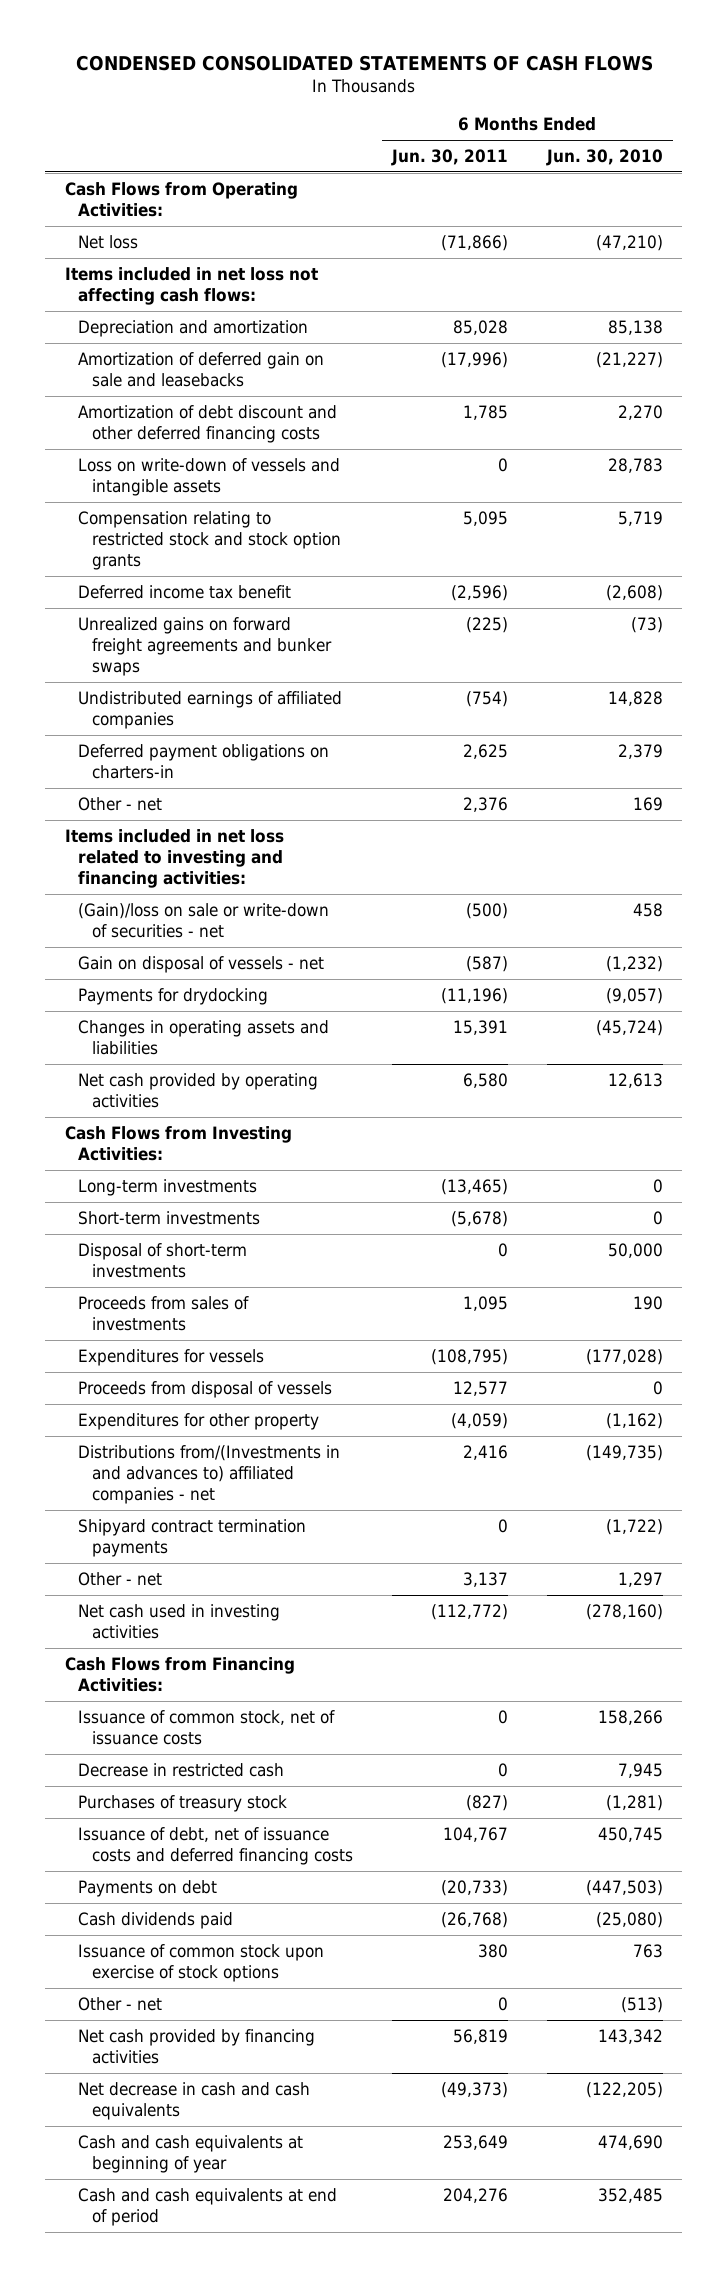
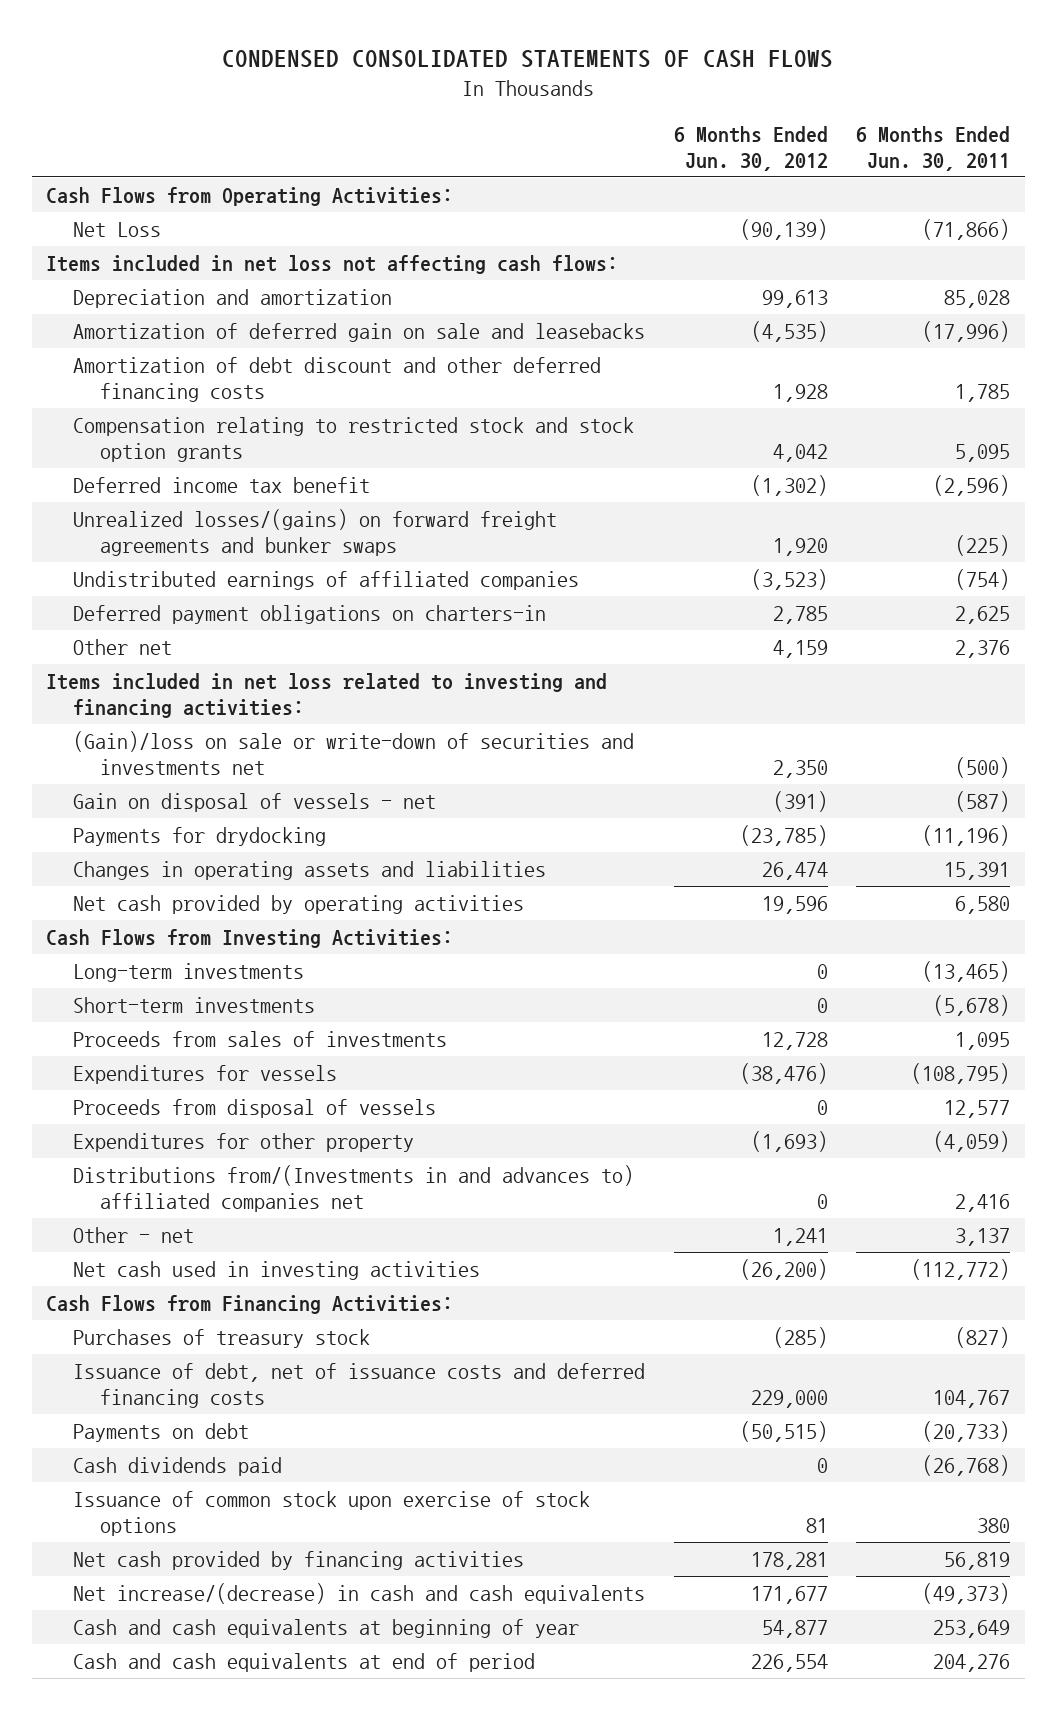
- | 6 Months Ended Jun. 30, 2011 | 6 Months Ended Jun. 30, 2010
+ | 6 Months Ended Jun. 30, 2012 | 6 Months Ended Jun. 30, 2011
- Net loss | (71,866) | (47,210)
+ Net Loss | (90,139) | (71,866)
- Loss on write-down of vessels and intangible assets | 0 | 28,783
- Unrealized gains on forward freight agreements and bunker swaps | (225) | (73)
+ Unrealized losses/(gains) on forward freight agreements and bunker swaps | 1,920 | (225)
- Other - net | 2,376 | 169
+ Other net | 4,159 | 2,376
- (Gain)/loss on sale or write-down of securities - net | (500) | 458
+ (Gain)/loss on sale or write-down of securities and investments net | 2,350 | (500)
- Disposal of short-term investments | 0 | 50,000
- Distributions from/(Investments in and advances to) affiliated companies - net | 2,416 | (149,735)
- Shipyard contract termination payments | 0 | (1,722)
+ Distributions from/(Investments in and advances to) affiliated companies net | 0 | 2,416
- Issuance of common stock, net of issuance costs | 0 | 158,266
- Decrease in restricted cash | 0 | 7,945
- Other - net | 0 | (513)
- Net decrease in cash and cash equivalents | (49,373) | (122,205)
+ Net increase/(decrease) in cash and cash equivalents | 171,677 | (49,373)

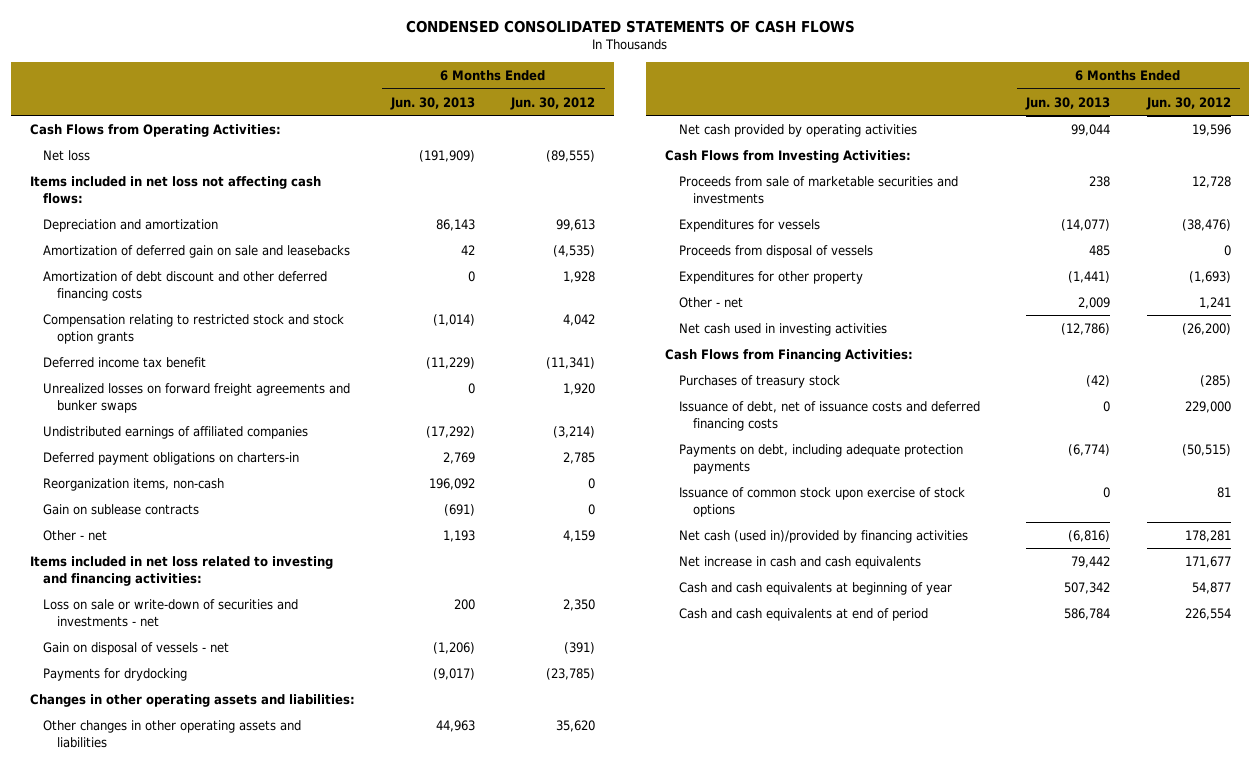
- | 6 Months Ended Jun. 30, 2012 | 6 Months Ended Jun. 30, 2011
+ | 6 Months Ended Jun. 30, 2013 | 6 Months Ended Jun. 30, 2012
- Net Loss | (90,139) | (71,866)
+ Net loss | (191,909) | (89,555)
- Deferred income tax benefit | (1,302) | (2,596)
- Unrealized losses/(gains) on forward freight agreements and bunker swaps | 1,920 | (225)
- Undistributed earnings of affiliated companies | (3,523) | (754)
+ Deferred income tax benefit | (11,229) | (11,341)
+ Unrealized losses on forward freight agreements and bunker swaps | 0 | 1,920
+ Undistributed earnings of affiliated companies | (17,292) | (3,214)
- Other net | 4,159 | 2,376
+ Reorganization items, non-cash | 196,092 | 0
+ Gain on sublease contracts | (691) | 0
+ Other - net | 1,193 | 4,159
- (Gain)/loss on sale or write-down of securities and investments net | 2,350 | (500)
+ Loss on sale or write-down of securities and investments - net | 200 | 2,350
- Changes in operating assets and liabilities | 26,474 | 15,391
+ Changes in other operating assets and liabilities:
+ Other changes in other operating assets and liabilities | 44,963 | 35,620
- Long-term investments | 0 | (13,465)
- Short-term investments | 0 | (5,678)
- Proceeds from sales of investments | 12,728 | 1,095
+ Proceeds from sale of marketable securities and investments | 238 | 12,728
- Distributions from/(Investments in and advances to) affiliated companies net | 0 | 2,416
- Payments on debt | (50,515) | (20,733)
- Cash dividends paid | 0 | (26,768)
+ Payments on debt, including adequate protection payments | (6,774) | (50,515)
- Net cash provided by financing activities | 178,281 | 56,819
- Net increase/(decrease) in cash and cash equivalents | 171,677 | (49,373)
+ Net cash (used in)/provided by financing activities | (6,816) | 178,281
+ Net increase in cash and cash equivalents | 79,442 | 171,677

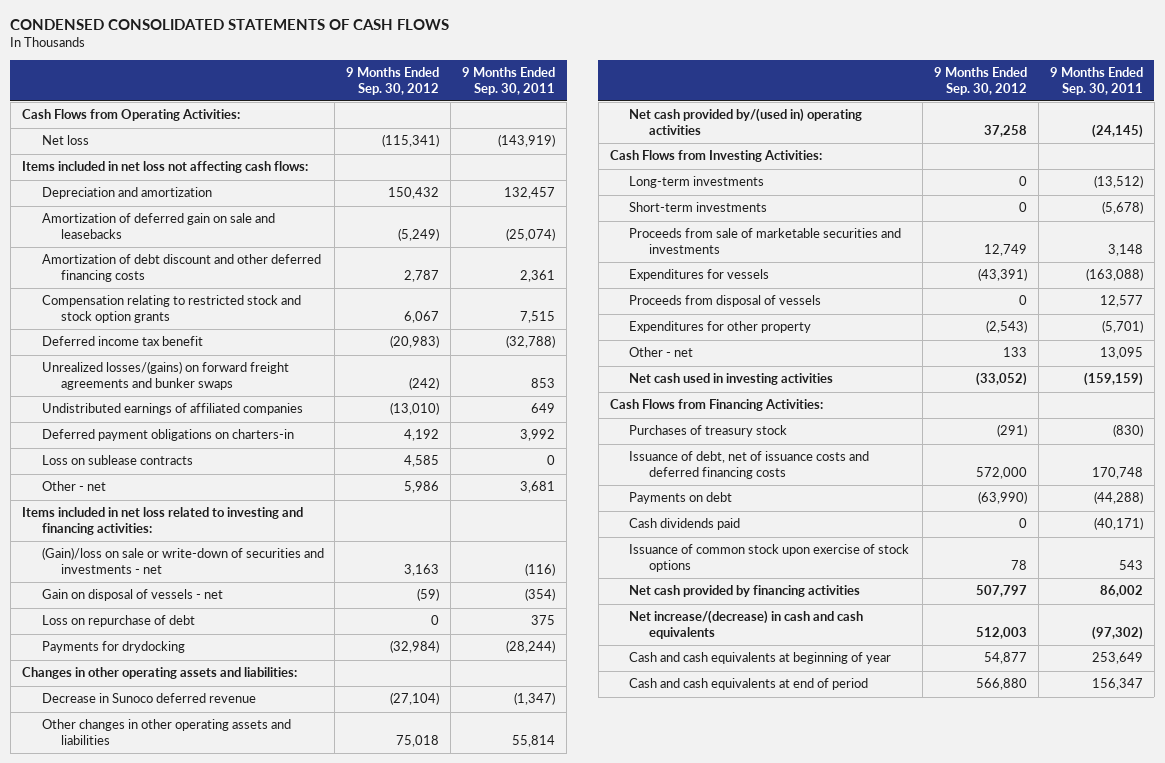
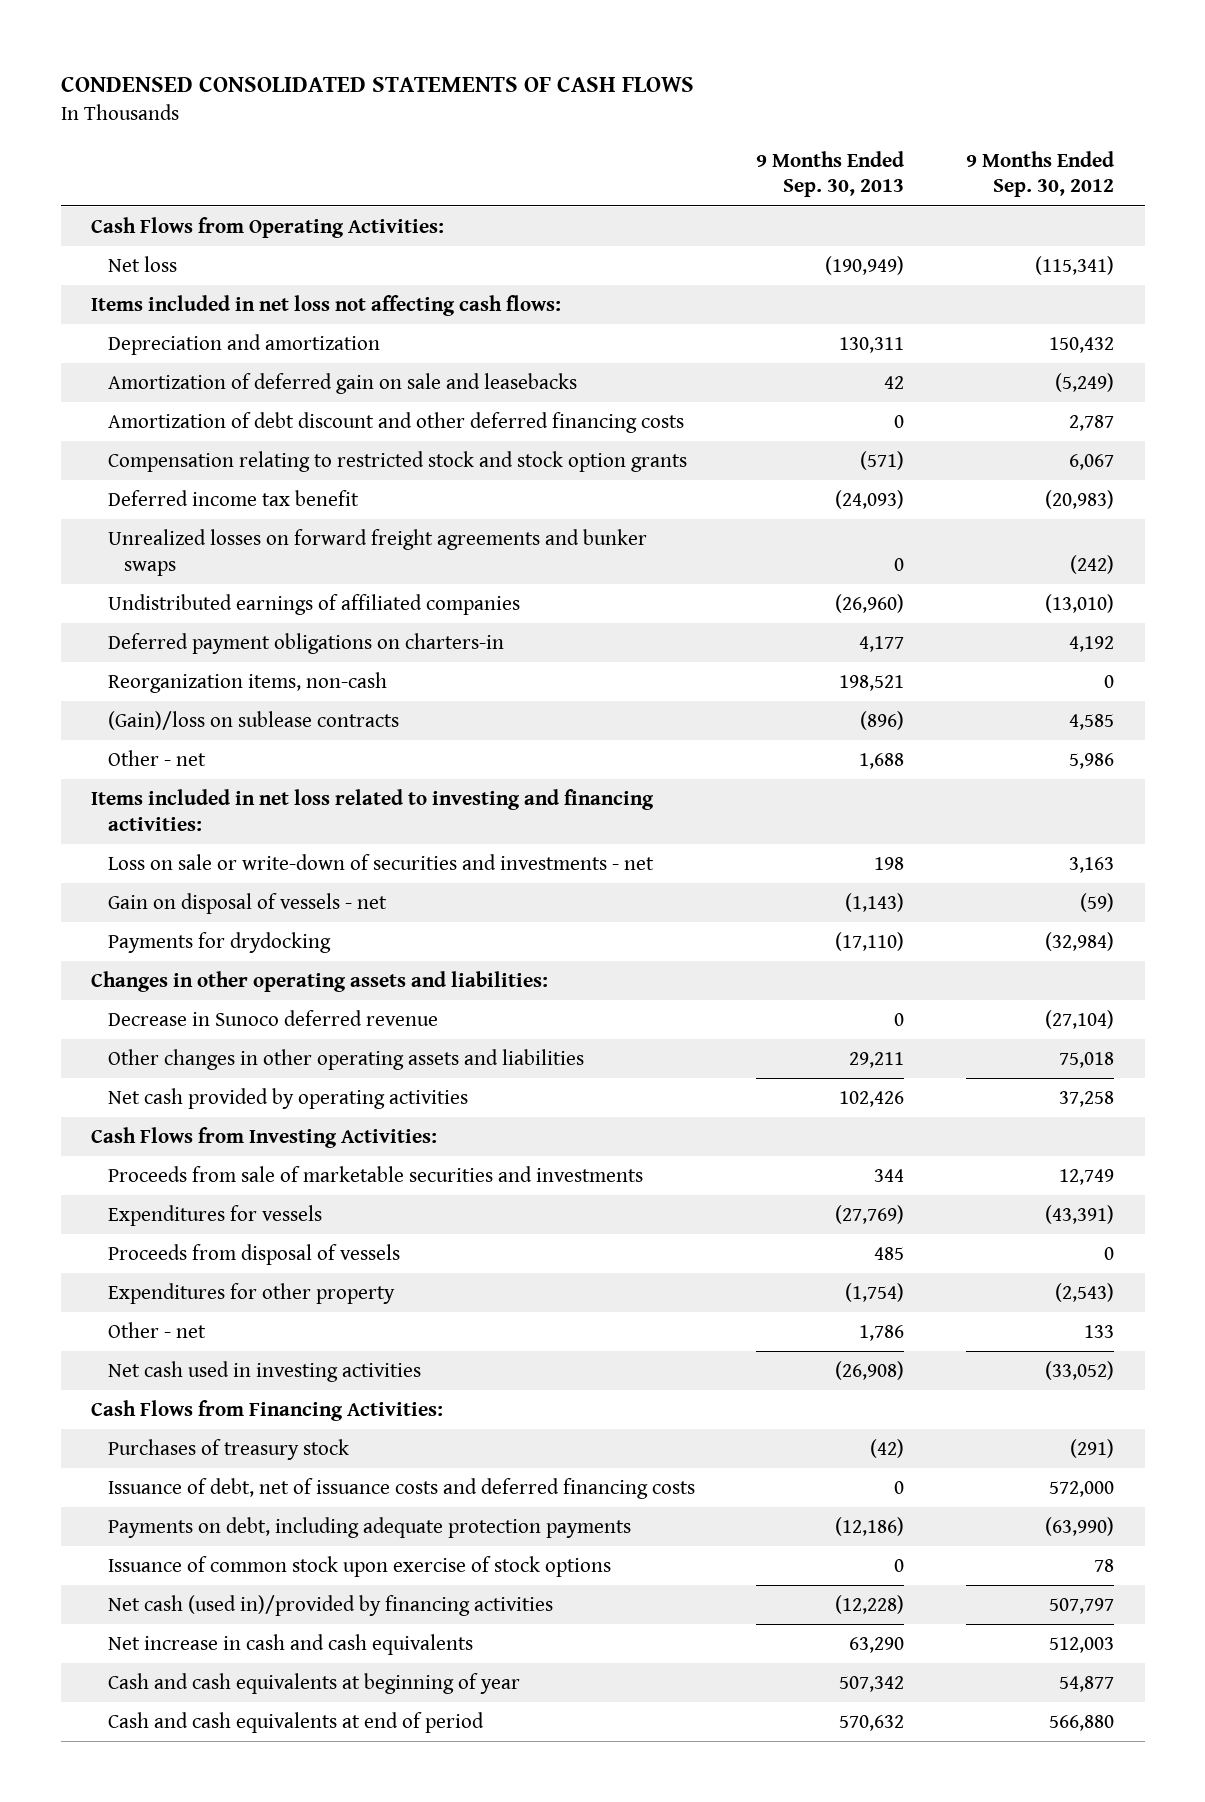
- | 9 Months Ended Sep. 30, 2012 | 9 Months Ended Sep. 30, 2011
+ | 9 Months Ended Sep. 30, 2013 | 9 Months Ended Sep. 30, 2012
- Unrealized losses/(gains) on forward freight agreements and bunker swaps | (242) | 853
+ Unrealized losses on forward freight agreements and bunker swaps | 0 | (242)
- Loss on sublease contracts | 4,585 | 0
+ Reorganization items, non-cash | 198,521 | 0
+ (Gain)/loss on sublease contracts | (896) | 4,585
- (Gain)/loss on sale or write-down of securities and investments - net | 3,163 | (116)
+ Loss on sale or write-down of securities and investments - net | 198 | 3,163
- Loss on repurchase of debt | 0 | 375
- Net cash provided by/(used in) operating activities | 37,258 | (24,145)
+ Net cash provided by operating activities | 102,426 | 37,258
- Long-term investments | 0 | (13,512)
- Short-term investments | 0 | (5,678)
- Payments on debt | (63,990) | (44,288)
- Cash dividends paid | 0 | (40,171)
+ Payments on debt, including adequate protection payments | (12,186) | (63,990)
- Net cash provided by financing activities | 507,797 | 86,002
- Net increase/(decrease) in cash and cash equivalents | 512,003 | (97,302)
+ Net cash (used in)/provided by financing activities | (12,228) | 507,797
+ Net increase in cash and cash equivalents | 63,290 | 512,003

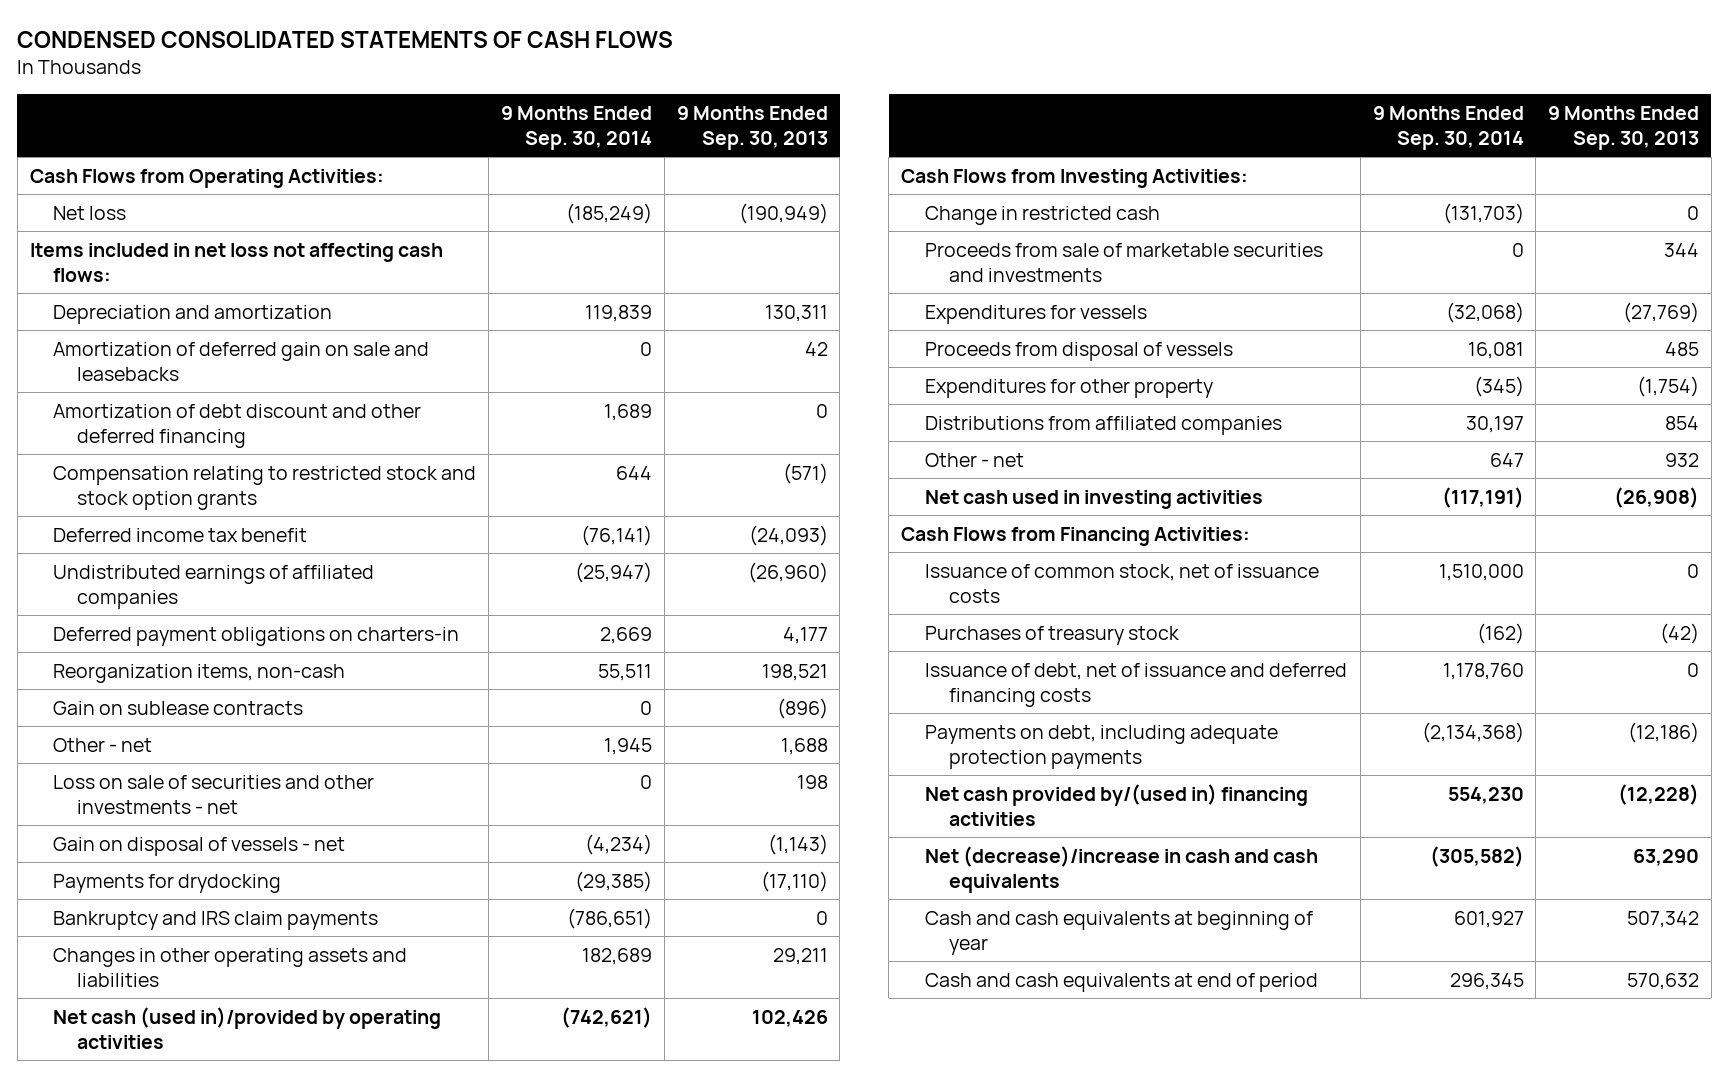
- | 9 Months Ended Sep. 30, 2013 | 9 Months Ended Sep. 30, 2012
+ | 9 Months Ended Sep. 30, 2014 | 9 Months Ended Sep. 30, 2013
- Amortization of debt discount and other deferred financing costs | 0 | 2,787
+ Amortization of debt discount and other deferred financing | 1,689 | 0
- Unrealized losses on forward freight agreements and bunker swaps | 0 | (242)
- (Gain)/loss on sublease contracts | (896) | 4,585
+ Gain on sublease contracts | 0 | (896)
- Items included in net loss related to investing and financing activities:
- Loss on sale or write-down of securities and investments - net | 198 | 3,163
+ Loss on sale of securities and other investments - net | 0 | 198
- Changes in other operating assets and liabilities:
- Decrease in Sunoco deferred revenue | 0 | (27,104)
- Other changes in other operating assets and liabilities | 29,211 | 75,018
- Net cash provided by operating activities | 102,426 | 37,258
+ Bankruptcy and IRS claim payments | (786,651) | 0
+ Changes in other operating assets and liabilities | 182,689 | 29,211
+ Net cash (used in)/provided by operating activities | (742,621) | 102,426
+ Change in restricted cash | (131,703) | 0
- Other - net | 1,786 | 133
+ Distributions from affiliated companies | 30,197 | 854
+ Other - net | 647 | 932
+ Issuance of common stock, net of issuance costs | 1,510,000 | 0
- Issuance of debt, net of issuance costs and deferred financing costs | 0 | 572,000
+ Issuance of debt, net of issuance and deferred financing costs | 1,178,760 | 0
- Issuance of common stock upon exercise of stock options | 0 | 78
- Net cash (used in)/provided by financing activities | (12,228) | 507,797
- Net increase in cash and cash equivalents | 63,290 | 512,003
+ Net cash provided by/(used in) financing activities | 554,230 | (12,228)
+ Net (decrease)/increase in cash and cash equivalents | (305,582) | 63,290

